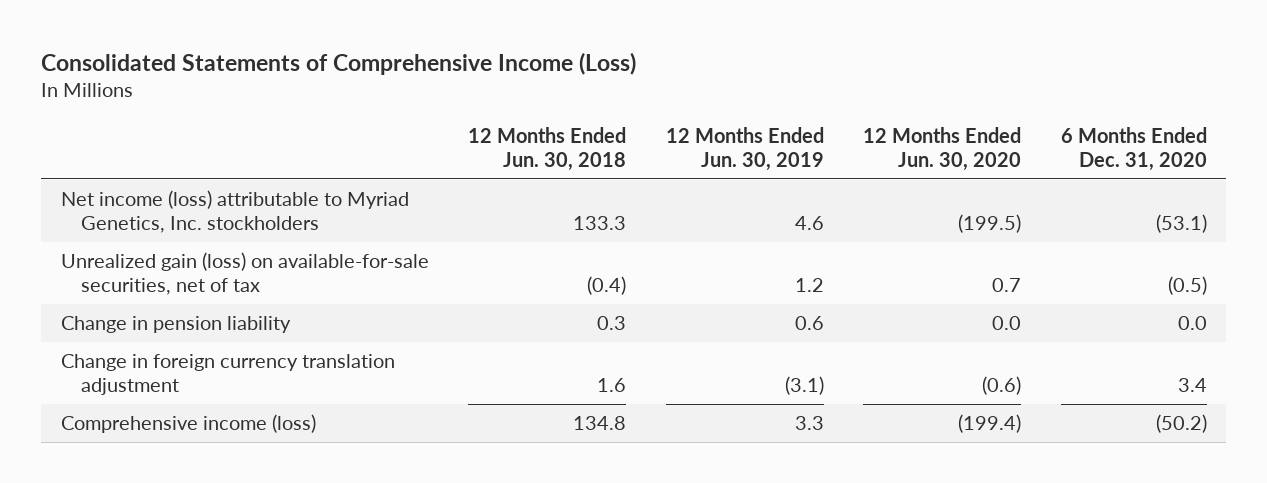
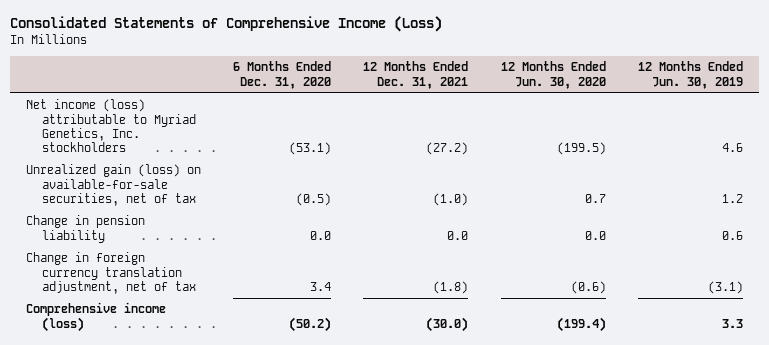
- | 12 Months Ended Jun. 30, 2018 | 12 Months Ended Jun. 30, 2019 | 12 Months Ended Jun. 30, 2020 | 6 Months Ended Dec. 31, 2020
+ | 6 Months Ended Dec. 31, 2020 | 12 Months Ended Dec. 31, 2021 | 12 Months Ended Jun. 30, 2020 | 12 Months Ended Jun. 30, 2019
- Change in foreign currency translation adjustment | 1.6 | (3.1) | (0.6) | 3.4
+ Change in foreign currency translation adjustment, net of tax | 3.4 | (1.8) | (0.6) | (3.1)

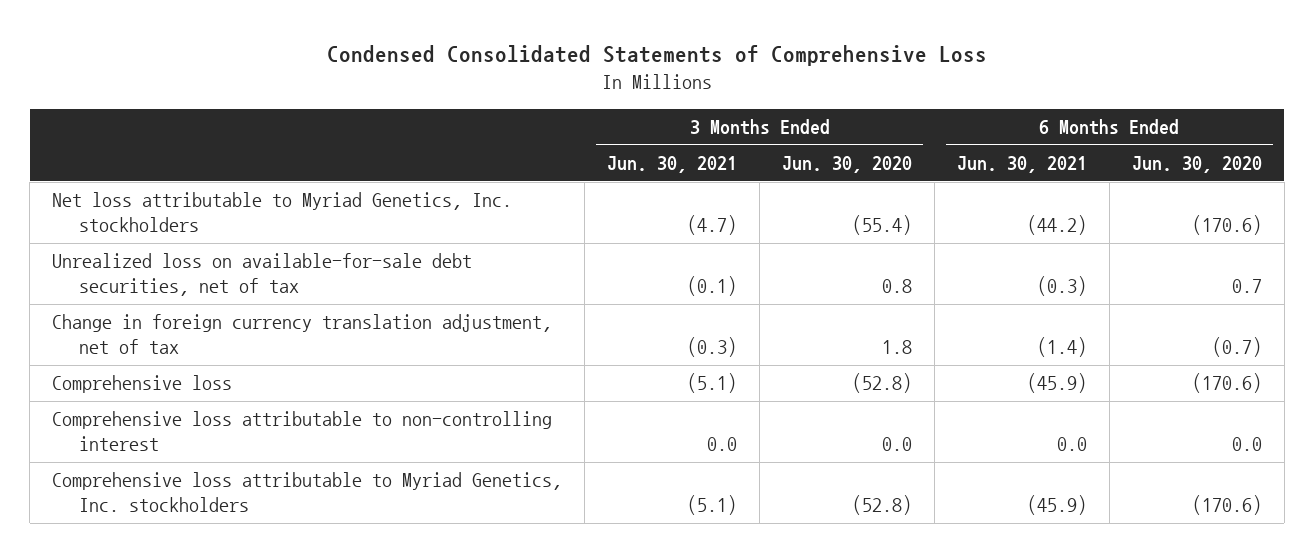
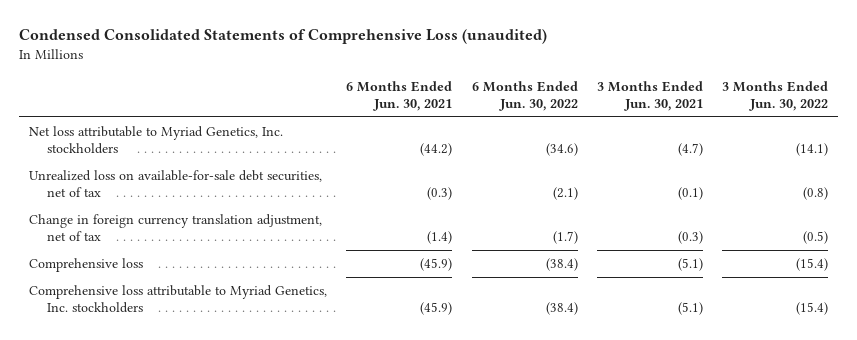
- Condensed Consolidated Statements of Comprehensive Loss
+ Condensed Consolidated Statements of Comprehensive Loss (unaudited)
- | 3 Months Ended Jun. 30, 2021 | 3 Months Ended Jun. 30, 2020 | 6 Months Ended Jun. 30, 2021 | 6 Months Ended Jun. 30, 2020
+ | 6 Months Ended Jun. 30, 2021 | 6 Months Ended Jun. 30, 2022 | 3 Months Ended Jun. 30, 2021 | 3 Months Ended Jun. 30, 2022
- Comprehensive loss attributable to non-controlling interest | 0.0 | 0.0 | 0.0 | 0.0

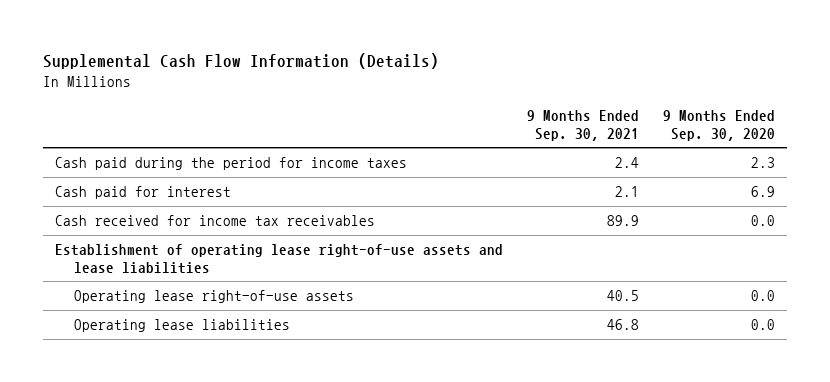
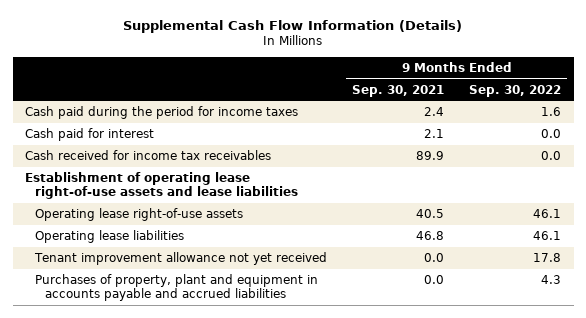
- | 9 Months Ended Sep. 30, 2021 | 9 Months Ended Sep. 30, 2020
+ | 9 Months Ended Sep. 30, 2021 | 9 Months Ended Sep. 30, 2022
+ Tenant improvement allowance not yet received | 0.0 | 17.8
+ Purchases of property, plant and equipment in accounts payable and accrued liabilities | 0.0 | 4.3

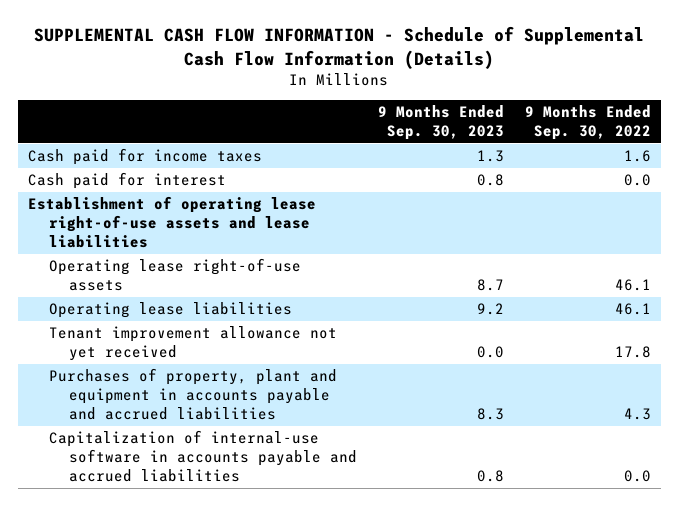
- Supplemental Cash Flow Information (Details)
+ SUPPLEMENTAL CASH FLOW INFORMATION - Schedule of Supplemental Cash Flow Information (Details)
- | 9 Months Ended Sep. 30, 2021 | 9 Months Ended Sep. 30, 2022
+ | 9 Months Ended Sep. 30, 2023 | 9 Months Ended Sep. 30, 2022
- Cash paid during the period for income taxes | 2.4 | 1.6
+ Cash paid for income taxes | 1.3 | 1.6
- Cash received for income tax receivables | 89.9 | 0.0
+ Capitalization of internal-use software in accounts payable and accrued liabilities | 0.8 | 0.0

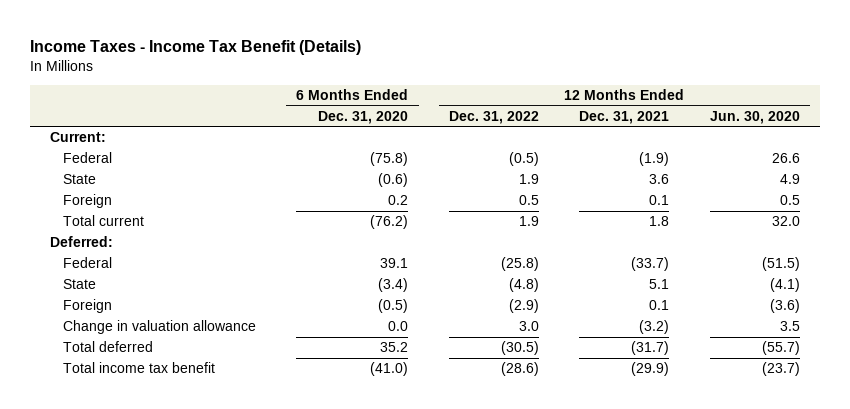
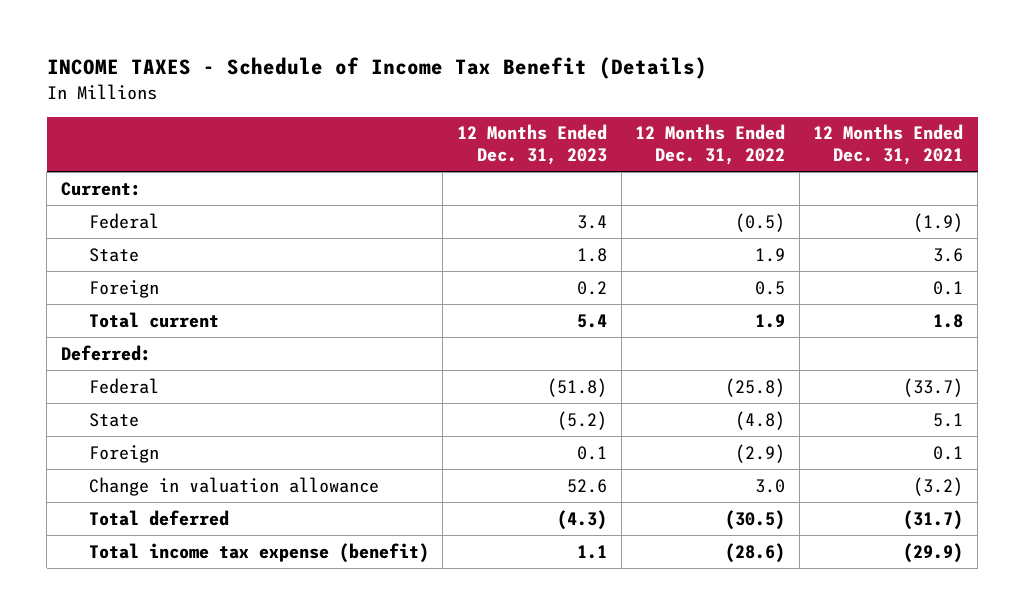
- Income Taxes - Income Tax Benefit (Details)
+ INCOME TAXES - Schedule of Income Tax Benefit (Details)
- | 6 Months Ended Dec. 31, 2020 | 12 Months Ended Dec. 31, 2022 | 12 Months Ended Dec. 31, 2021 | 12 Months Ended Jun. 30, 2020
+ | 12 Months Ended Dec. 31, 2023 | 12 Months Ended Dec. 31, 2022 | 12 Months Ended Dec. 31, 2021
- Total income tax benefit | (41.0) | (28.6) | (29.9) | (23.7)
+ Total income tax expense (benefit) | 1.1 | (28.6) | (29.9)

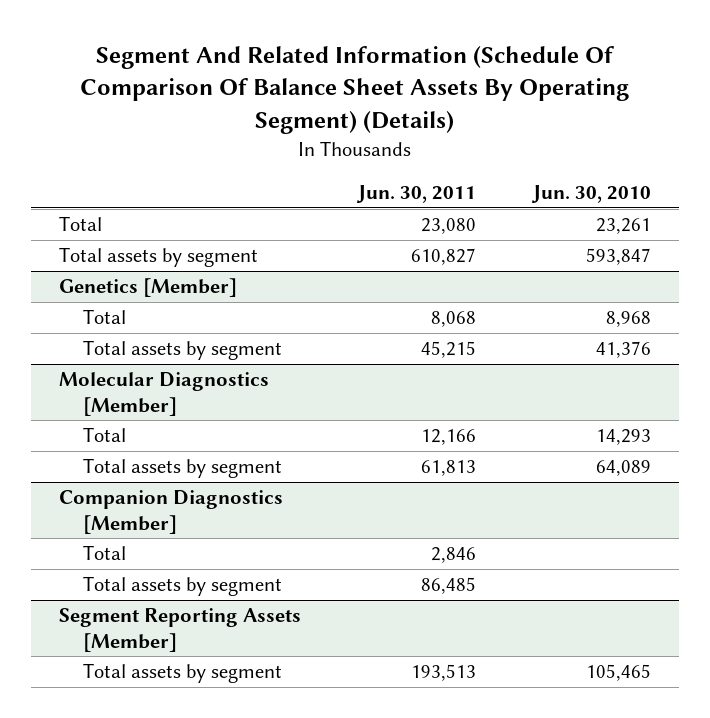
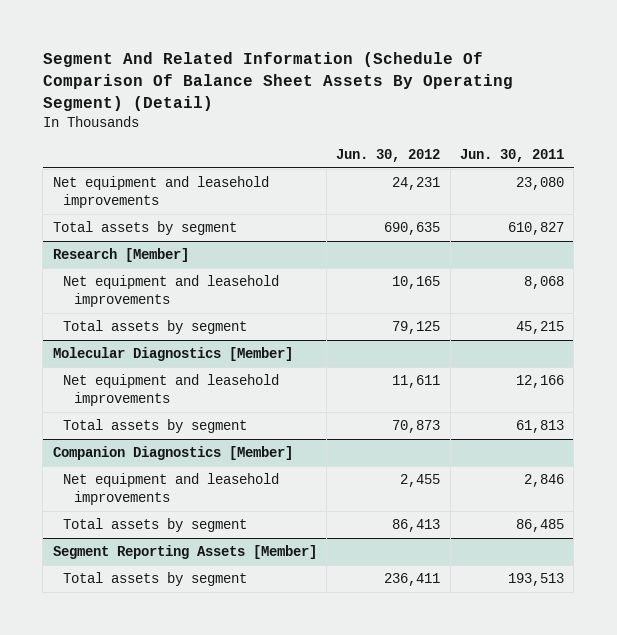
- Segment And Related Information (Schedule Of Comparison Of Balance Sheet Assets By Operating Segment) (Details)
+ Segment And Related Information (Schedule Of Comparison Of Balance Sheet Assets By Operating Segment) (Detail)
- | Jun. 30, 2011 | Jun. 30, 2010
+ | Jun. 30, 2012 | Jun. 30, 2011
- Total | 23,080 | 23,261
+ Net equipment and leasehold improvements | 24,231 | 23,080
- Genetics [Member]
- Total | 8,068 | 8,968
+ Research [Member]
+ Net equipment and leasehold improvements | 10,165 | 8,068
@ Molecular Diagnostics [Member]
- Total | 12,166 | 14,293
+ Net equipment and leasehold improvements | 11,611 | 12,166
@ Companion Diagnostics [Member]
- Total | 2,846 |
+ Net equipment and leasehold improvements | 2,455 | 2,846

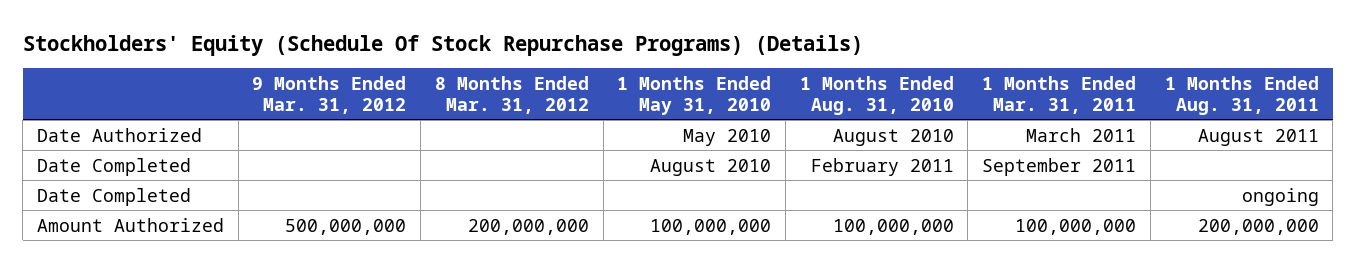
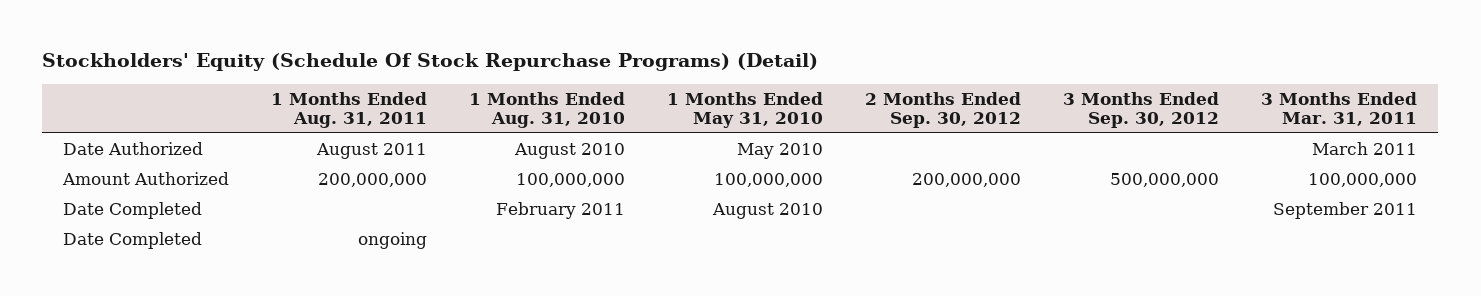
- Stockholders' Equity (Schedule Of Stock Repurchase Programs) (Details)
+ Stockholders' Equity (Schedule Of Stock Repurchase Programs) (Detail)
- | 9 Months Ended Mar. 31, 2012 | 8 Months Ended Mar. 31, 2012 | 1 Months Ended May 31, 2010 | 1 Months Ended Aug. 31, 2010 | 1 Months Ended Mar. 31, 2011 | 1 Months Ended Aug. 31, 2011
+ | 1 Months Ended Aug. 31, 2011 | 1 Months Ended Aug. 31, 2010 | 1 Months Ended May 31, 2010 | 2 Months Ended Sep. 30, 2012 | 3 Months Ended Sep. 30, 2012 | 3 Months Ended Mar. 31, 2011
moved up: Amount Authorized | 200,000,000 | 100,000,000 | 100,000,000 | 200,000,000 | 500,000,000 | 100,000,000

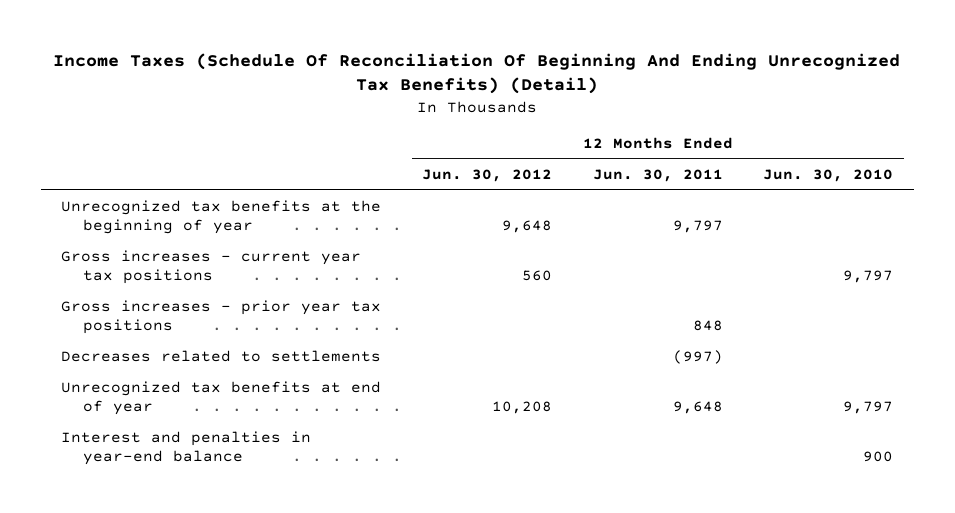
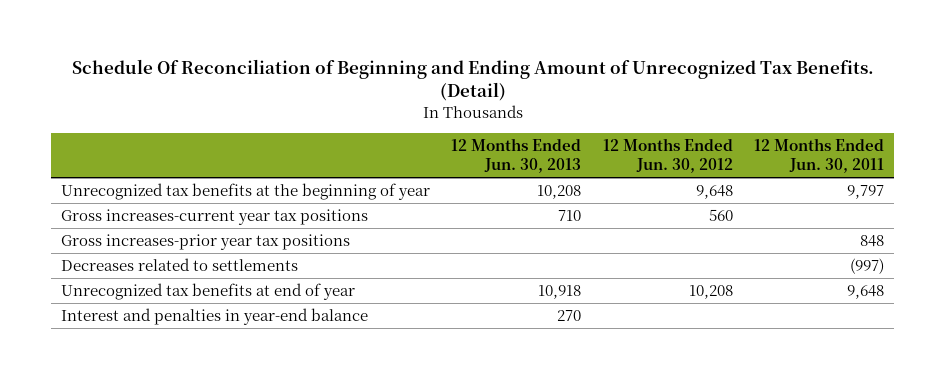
- Income Taxes (Schedule Of Reconciliation Of Beginning And Ending Unrecognized Tax Benefits) (Detail)
+ Schedule Of Reconciliation of Beginning and Ending Amount of Unrecognized Tax Benefits. (Detail)
- | 12 Months Ended Jun. 30, 2012 | 12 Months Ended Jun. 30, 2011 | 12 Months Ended Jun. 30, 2010
+ | 12 Months Ended Jun. 30, 2013 | 12 Months Ended Jun. 30, 2012 | 12 Months Ended Jun. 30, 2011
- Gross increases - current year tax positions | 560 | | 9,797
- Gross increases - prior year tax positions | | 848 |
+ Gross increases-current year tax positions | 710 | 560 |
+ Gross increases-prior year tax positions | | | 848

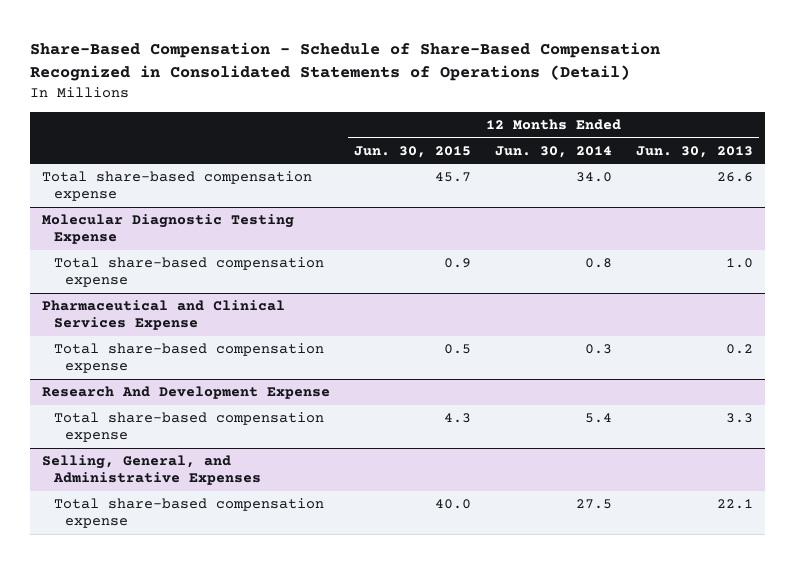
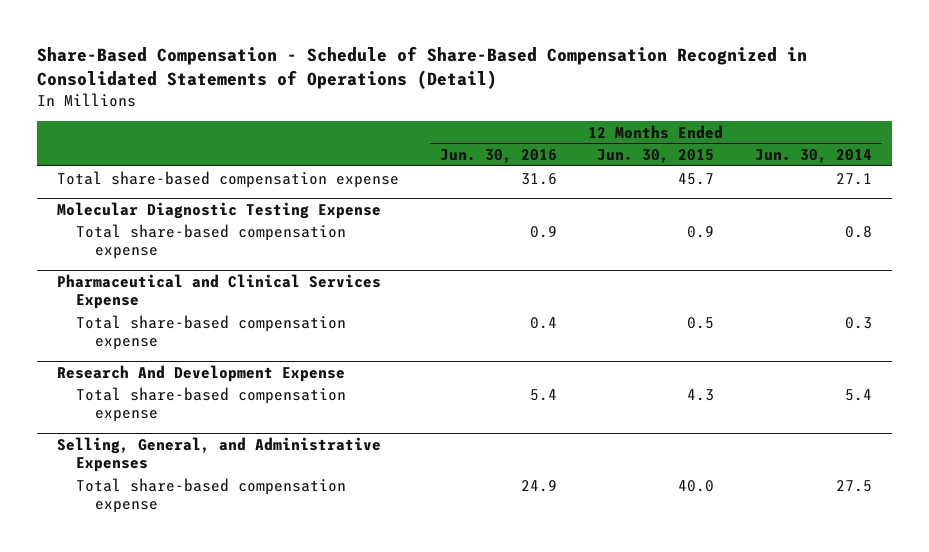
- | 12 Months Ended Jun. 30, 2015 | 12 Months Ended Jun. 30, 2014 | 12 Months Ended Jun. 30, 2013
+ | 12 Months Ended Jun. 30, 2016 | 12 Months Ended Jun. 30, 2015 | 12 Months Ended Jun. 30, 2014
- Total share-based compensation expense | 45.7 | 34.0 | 26.6
+ Total share-based compensation expense | 31.6 | 45.7 | 27.1

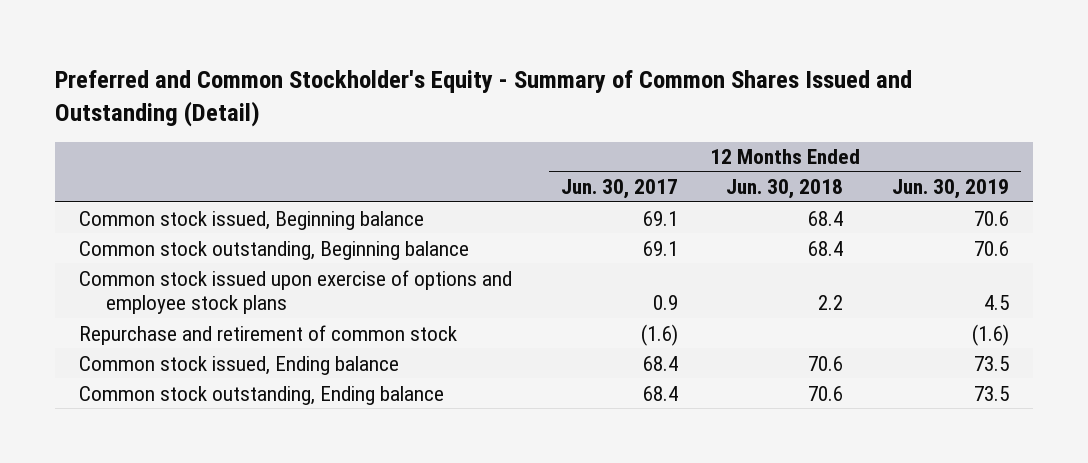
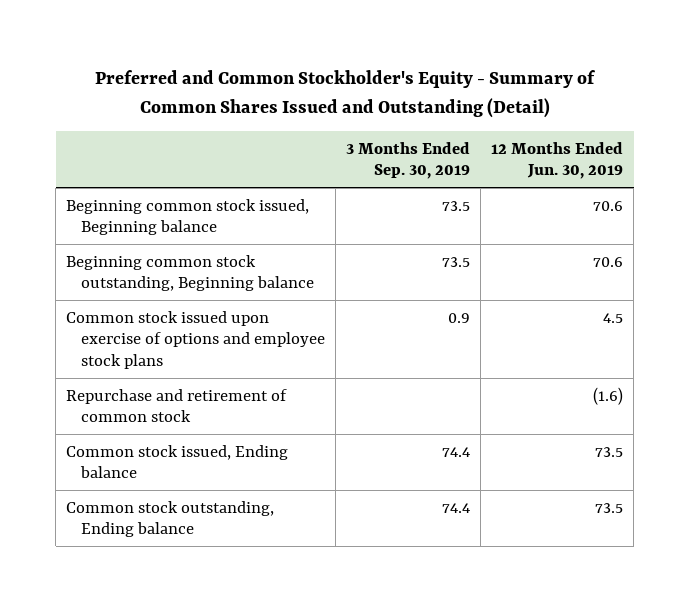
- | 12 Months Ended Jun. 30, 2017 | 12 Months Ended Jun. 30, 2018 | 12 Months Ended Jun. 30, 2019
+ | 3 Months Ended Sep. 30, 2019 | 12 Months Ended Jun. 30, 2019
- Common stock issued, Beginning balance | 69.1 | 68.4 | 70.6
- Common stock outstanding, Beginning balance | 69.1 | 68.4 | 70.6
+ Beginning common stock issued, Beginning balance | 73.5 | 70.6
+ Beginning common stock outstanding, Beginning balance | 73.5 | 70.6

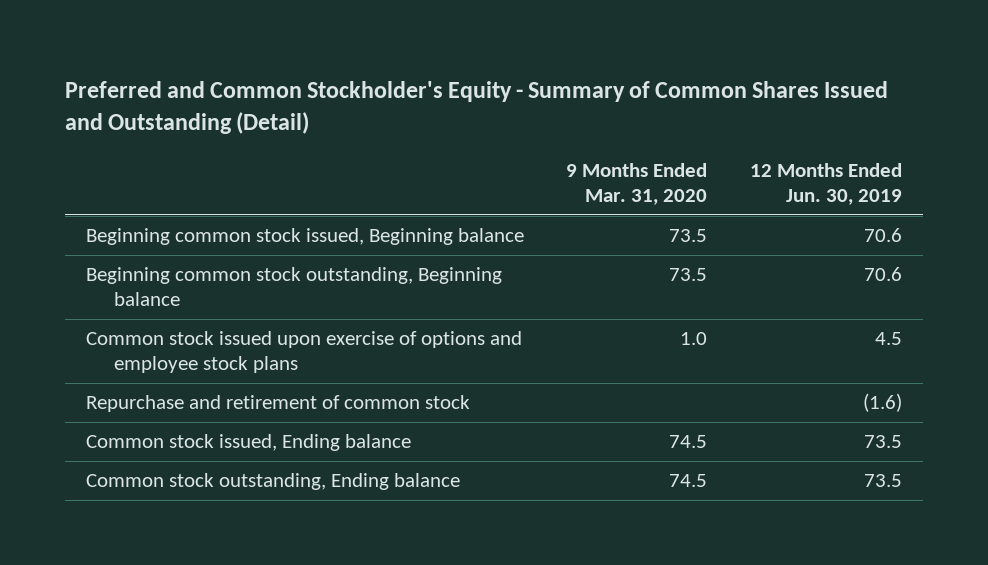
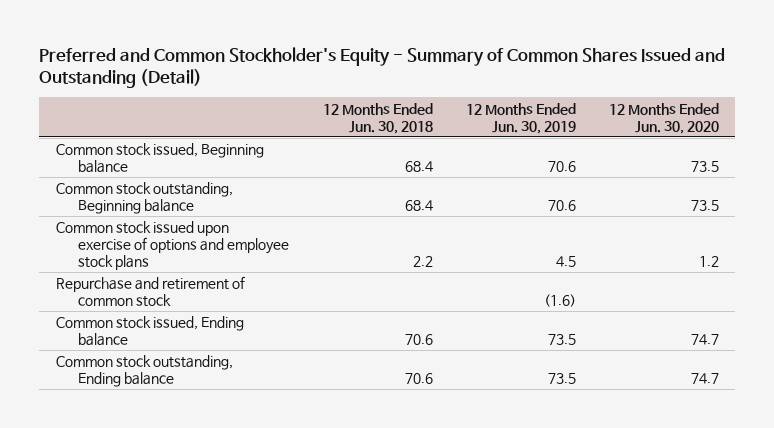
- | 9 Months Ended Mar. 31, 2020 | 12 Months Ended Jun. 30, 2019
+ | 12 Months Ended Jun. 30, 2018 | 12 Months Ended Jun. 30, 2019 | 12 Months Ended Jun. 30, 2020
- Beginning common stock issued, Beginning balance | 73.5 | 70.6
- Beginning common stock outstanding, Beginning balance | 73.5 | 70.6
+ Common stock issued, Beginning balance | 68.4 | 70.6 | 73.5
+ Common stock outstanding, Beginning balance | 68.4 | 70.6 | 73.5

